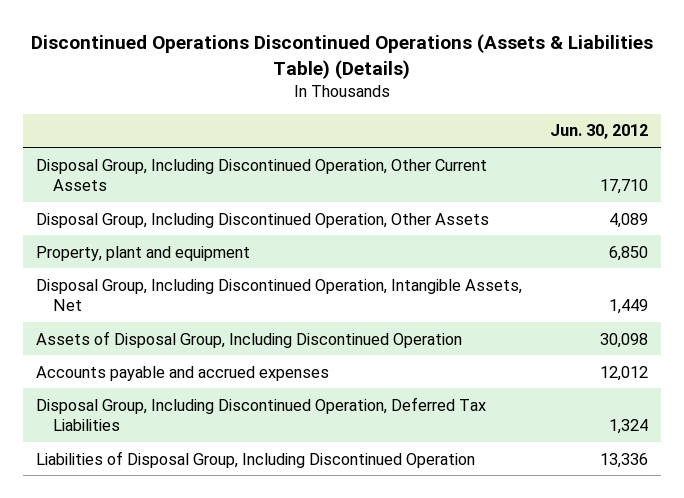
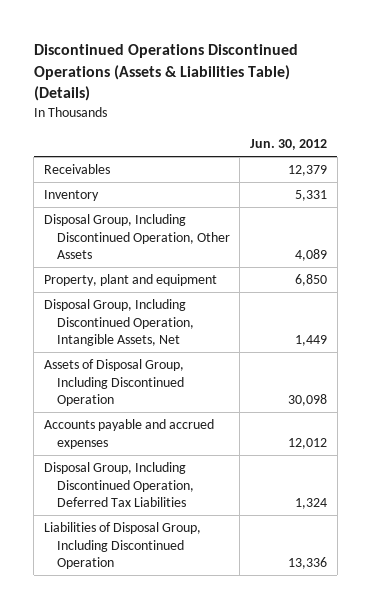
- Disposal Group, Including Discontinued Operation, Other Current Assets | 17,710
+ Receivables | 12,379
+ Inventory | 5,331

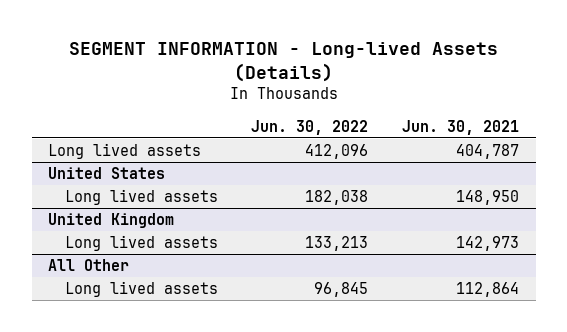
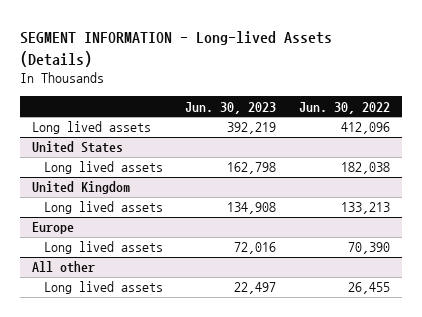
- | Jun. 30, 2022 | Jun. 30, 2021
+ | Jun. 30, 2023 | Jun. 30, 2022
- All Other
- Long lived assets | 96,845 | 112,864
+ Europe
+ Long lived assets | 72,016 | 70,390
+ All other
+ Long lived assets | 22,497 | 26,455

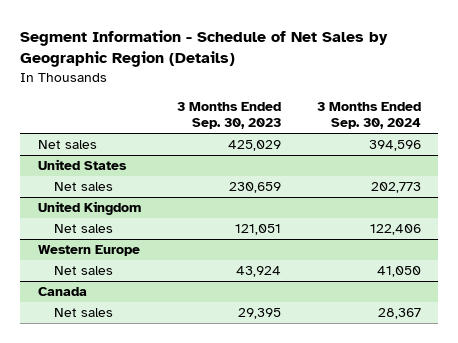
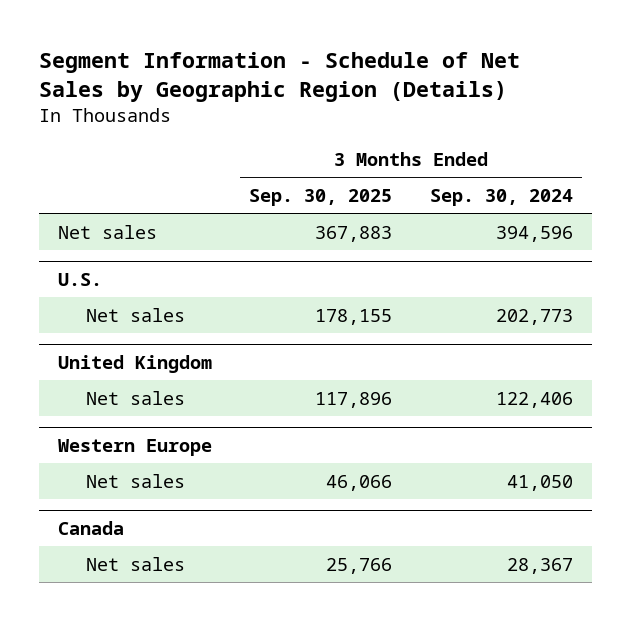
- | 3 Months Ended Sep. 30, 2023 | 3 Months Ended Sep. 30, 2024
+ | 3 Months Ended Sep. 30, 2025 | 3 Months Ended Sep. 30, 2024
- United States
+ U.S.

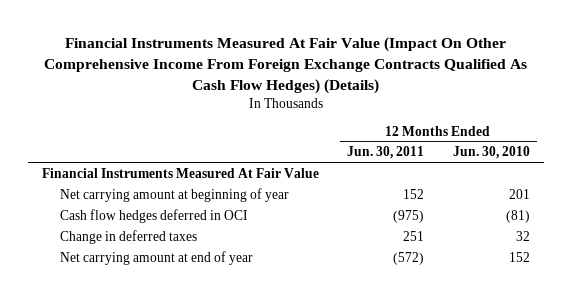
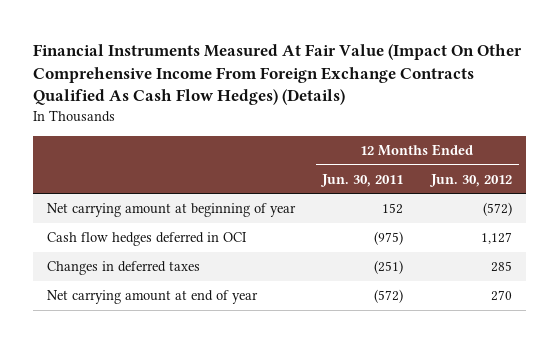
- | 12 Months Ended Jun. 30, 2011 | 12 Months Ended Jun. 30, 2010
+ | 12 Months Ended Jun. 30, 2011 | 12 Months Ended Jun. 30, 2012
- Financial Instruments Measured At Fair Value
- Change in deferred taxes | 251 | 32
+ Changes in deferred taxes | (251) | 285

